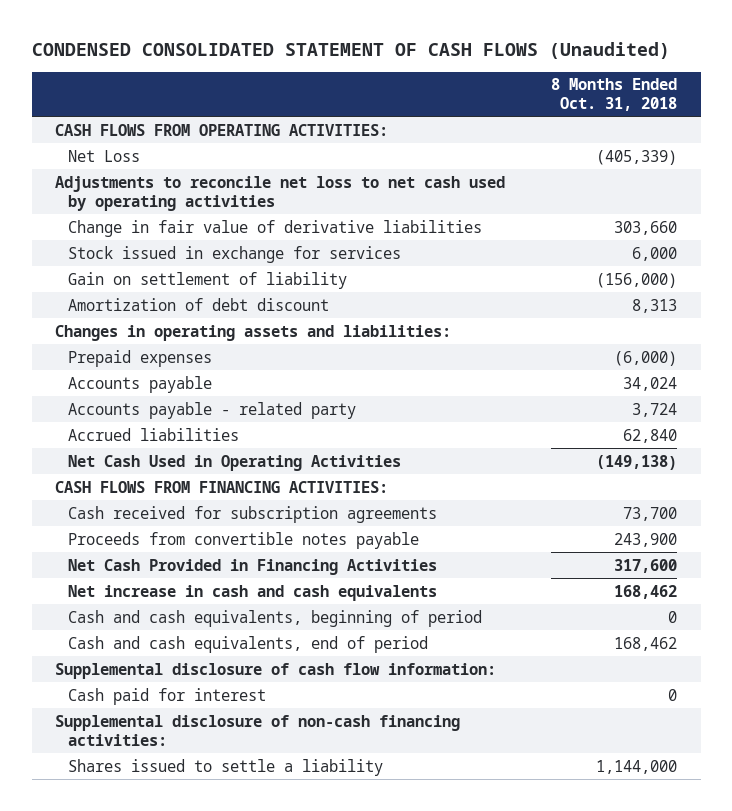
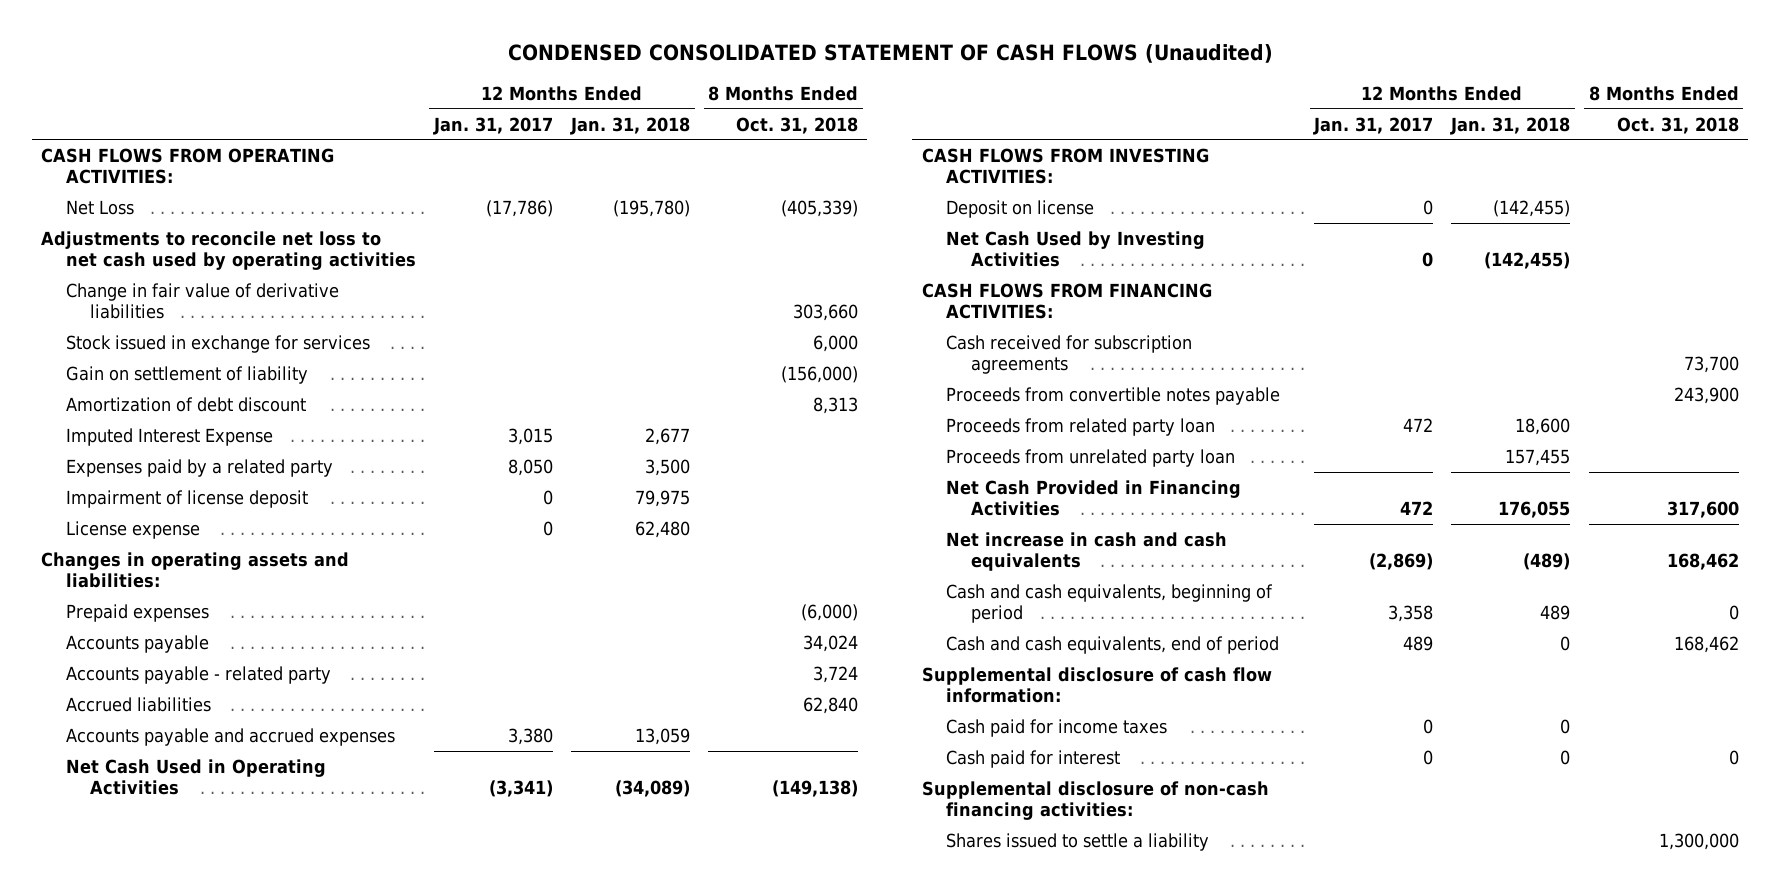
- | 8 Months Ended Oct. 31, 2018
+ | 12 Months Ended Jan. 31, 2017 | 12 Months Ended Jan. 31, 2018 | 8 Months Ended Oct. 31, 2018
+ Imputed Interest Expense | 3,015 | 2,677 |
+ Expenses paid by a related party | 8,050 | 3,500 |
+ Impairment of license deposit | 0 | 79,975 |
+ License expense | 0 | 62,480 |
+ Accounts payable and accrued expenses | 3,380 | 13,059 |
+ CASH FLOWS FROM INVESTING ACTIVITIES:
+ Deposit on license | 0 | (142,455) |
+ Net Cash Used by Investing Activities | 0 | (142,455) |
+ Proceeds from related party loan | 472 | 18,600 |
+ Proceeds from unrelated party loan | | 157,455 |
+ Cash paid for income taxes | 0 | 0 |
- Shares issued to settle a liability | 1,144,000
+ Shares issued to settle a liability | | | 1,300,000

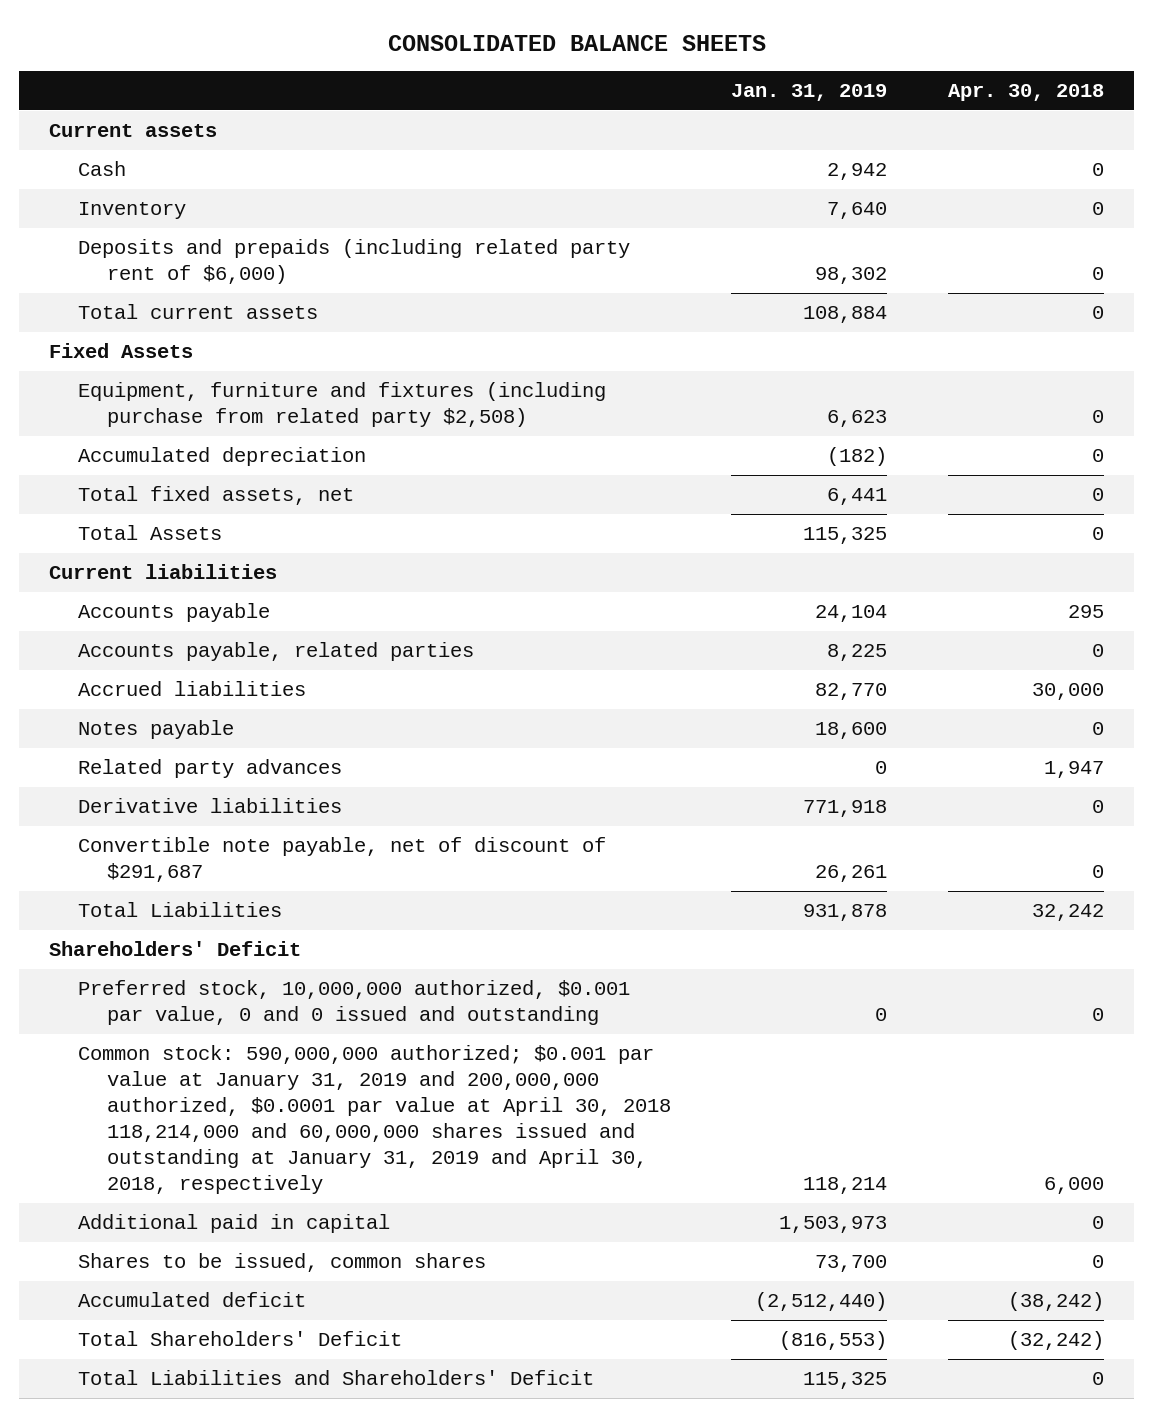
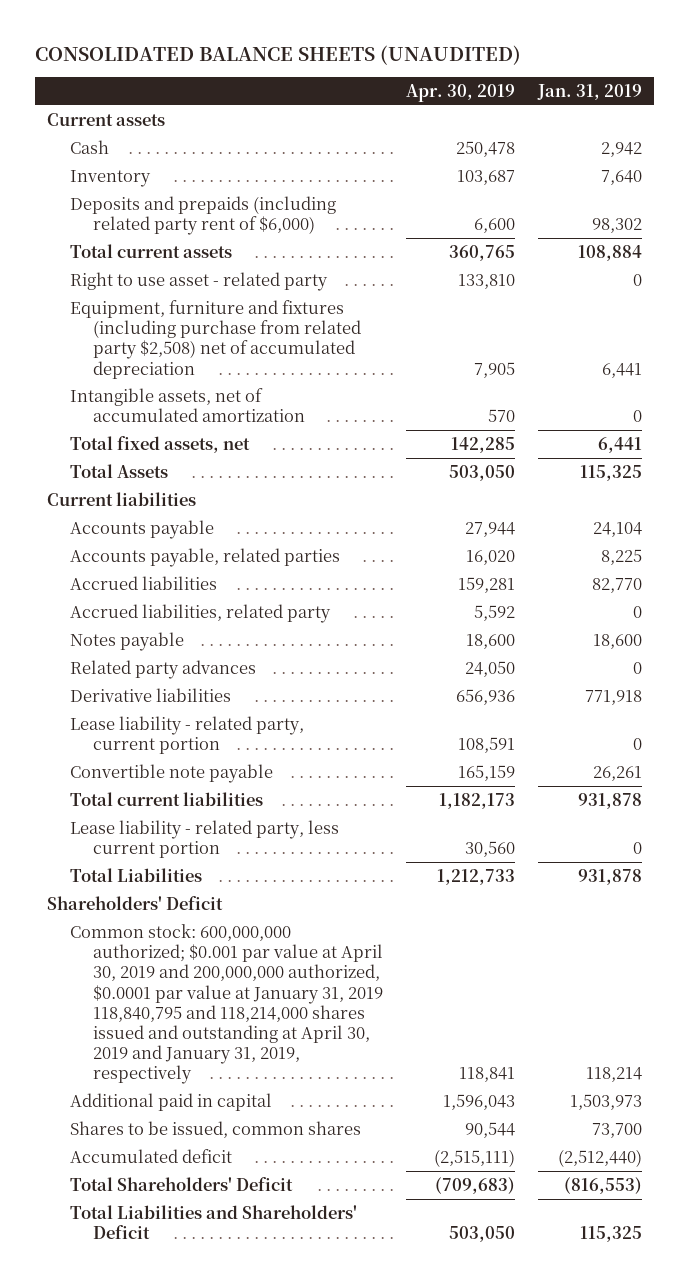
- CONSOLIDATED BALANCE SHEETS
+ CONSOLIDATED BALANCE SHEETS (UNAUDITED)
- | Jan. 31, 2019 | Apr. 30, 2018
+ | Apr. 30, 2019 | Jan. 31, 2019
- Fixed Assets
- Equipment, furniture and fixtures (including purchase from related party $2,508) | 6,623 | 0
- Accumulated depreciation | (182) | 0
+ Right to use asset - related party | 133,810 | 0
+ Equipment, furniture and fixtures (including purchase from related party $2,508) net of accumulated depreciation | 7,905 | 6,441
+ Intangible assets, net of accumulated amortization | 570 | 0
+ Accrued liabilities, related party | 5,592 | 0
- Convertible note payable, net of discount of $291,687 | 26,261 | 0
+ Lease liability - related party, current portion | 108,591 | 0
+ Convertible note payable | 165,159 | 26,261
+ Total current liabilities | 1,182,173 | 931,878
+ Lease liability - related party, less current portion | 30,560 | 0
- Preferred stock, 10,000,000 authorized, $0.001 par value, 0 and 0 issued and outstanding | 0 | 0
- Common stock: 590,000,000 authorized; $0.001 par value at January 31, 2019 and 200,000,000 authorized, $0.0001 par value at April 30, 2018 118,214,000 and 60,000,000 shares issued and outstanding at January 31, 2019 and April 30, 2018, respectively | 118,214 | 6,000
+ Common stock: 600,000,000 authorized; $0.001 par value at April 30, 2019 and 200,000,000 authorized, $0.0001 par value at January 31, 2019 118,840,795 and 118,214,000 shares issued and outstanding at April 30, 2019 and January 31, 2019, respectively | 118,841 | 118,214

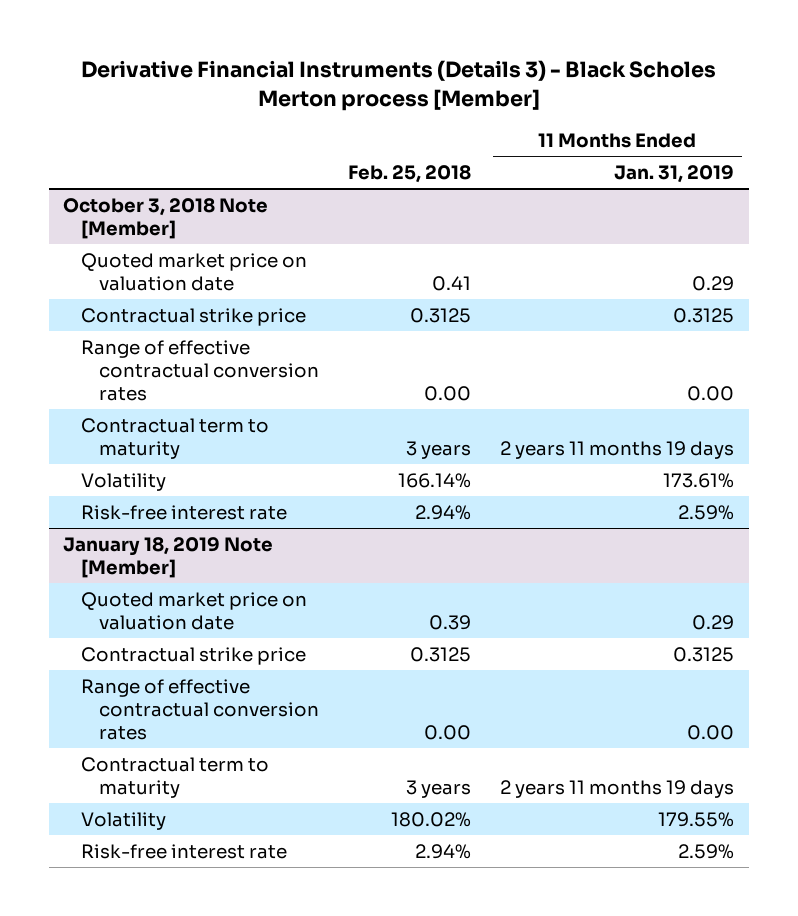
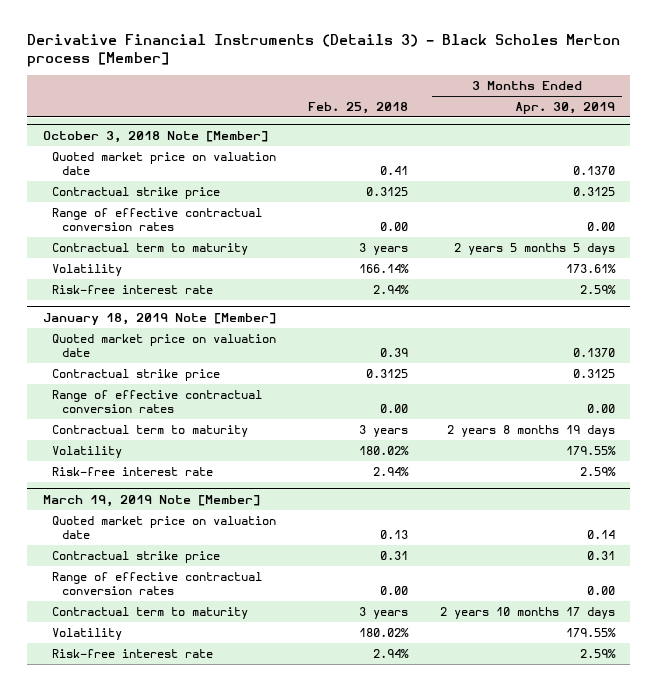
- | Feb. 25, 2018 | 11 Months Ended Jan. 31, 2019
+ | Feb. 25, 2018 | 3 Months Ended Apr. 30, 2019
+ March 19, 2019 Note [Member]
+ Quoted market price on valuation date | 0.13 | 0.14
+ Contractual strike price | 0.31 | 0.31
+ Range of effective contractual conversion rates | 0.00 | 0.00
+ Contractual term to maturity | 3 years | 2 years 10 months 17 days
+ Volatility | 180.02% | 179.55%
+ Risk-free interest rate | 2.94% | 2.59%

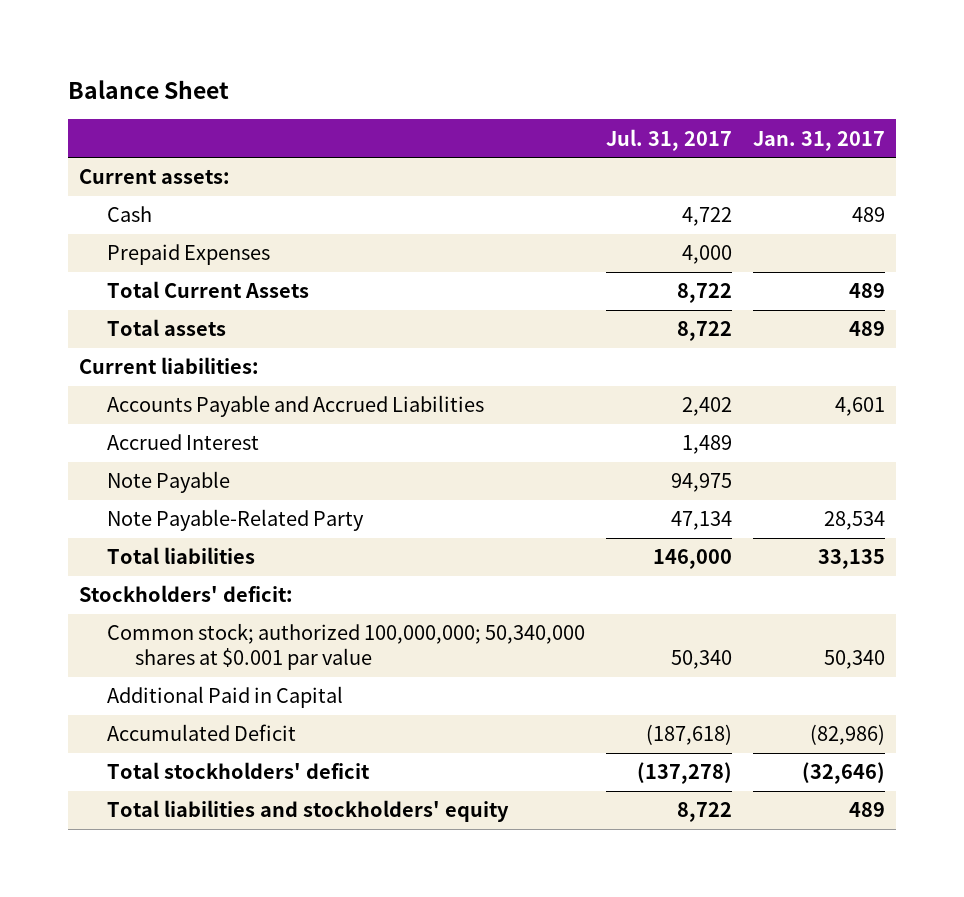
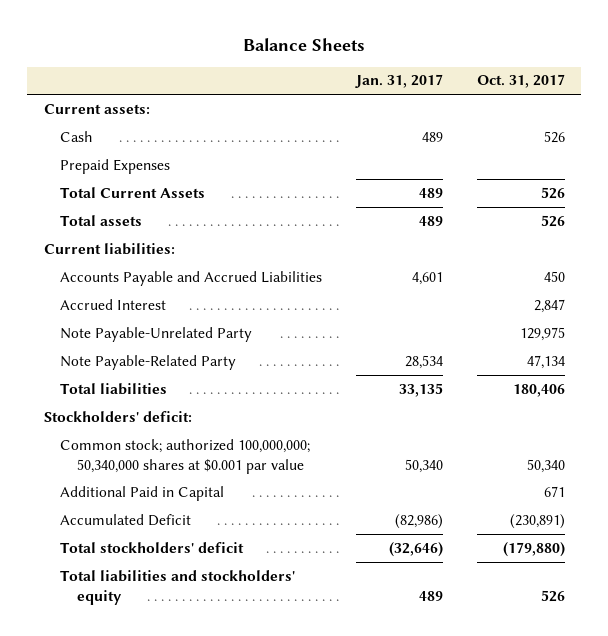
- Balance Sheet
+ Balance Sheets
- | Jul. 31, 2017 | Jan. 31, 2017
+ | Jan. 31, 2017 | Oct. 31, 2017
- Note Payable | 94,975 |
+ Note Payable-Unrelated Party | | 129,975

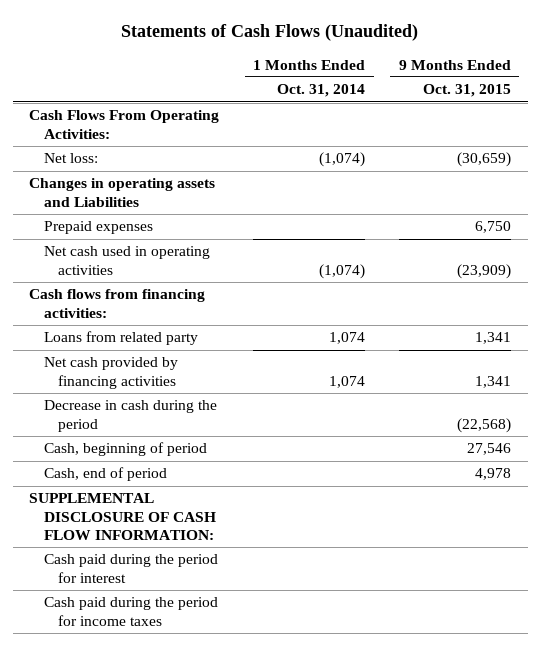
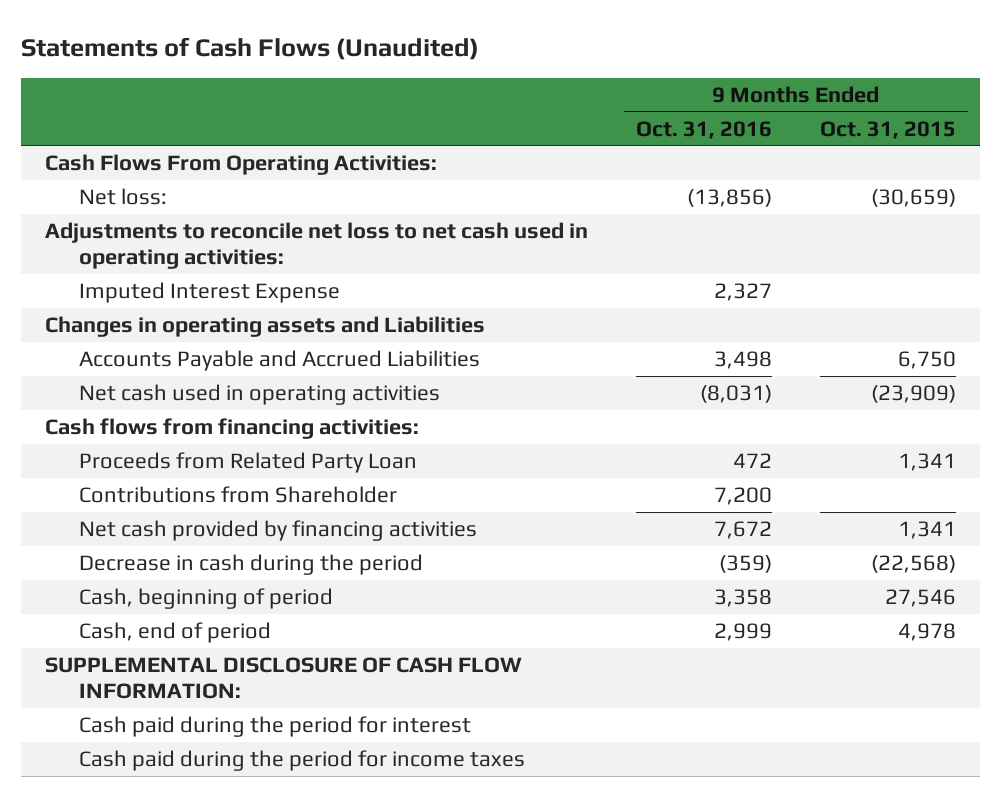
- | 1 Months Ended Oct. 31, 2014 | 9 Months Ended Oct. 31, 2015
+ | 9 Months Ended Oct. 31, 2016 | 9 Months Ended Oct. 31, 2015
+ Adjustments to reconcile net loss to net cash used in operating activities:
+ Imputed Interest Expense | 2,327 |
- Prepaid expenses | | 6,750
+ Accounts Payable and Accrued Liabilities | 3,498 | 6,750
- Loans from related party | 1,074 | 1,341
+ Proceeds from Related Party Loan | 472 | 1,341
+ Contributions from Shareholder | 7,200 |

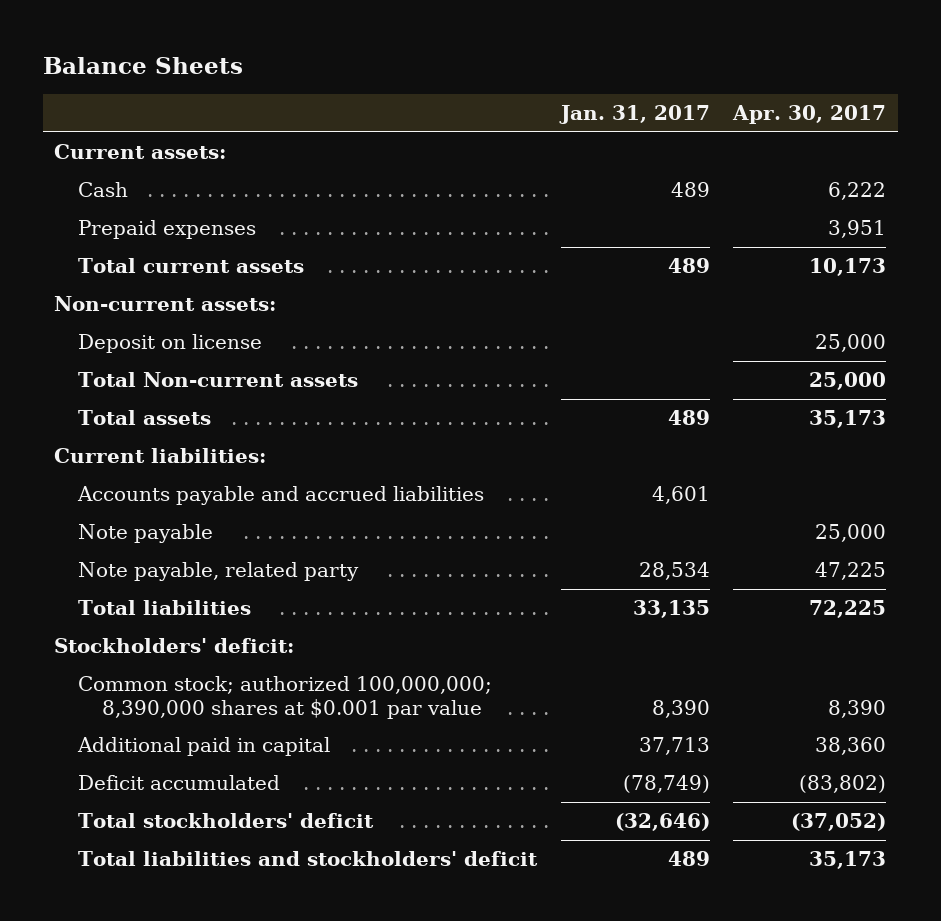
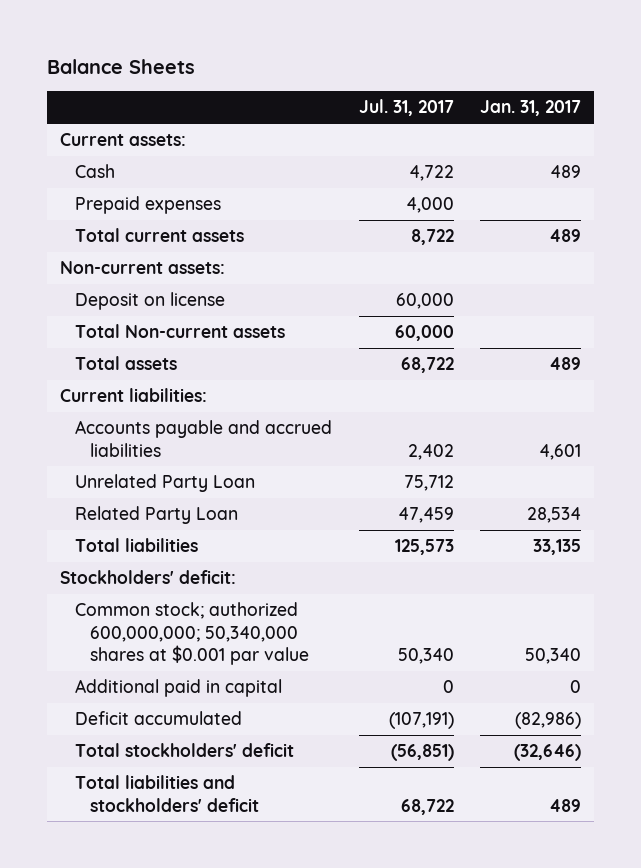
- | Jan. 31, 2017 | Apr. 30, 2017
+ | Jul. 31, 2017 | Jan. 31, 2017
- Note payable | | 25,000
- Note payable, related party | 28,534 | 47,225
+ Unrelated Party Loan | 75,712 |
+ Related Party Loan | 47,459 | 28,534
- Common stock; authorized 100,000,000; 8,390,000 shares at $0.001 par value | 8,390 | 8,390
- Additional paid in capital | 37,713 | 38,360
- Deficit accumulated | (78,749) | (83,802)
+ Common stock; authorized 600,000,000; 50,340,000 shares at $0.001 par value | 50,340 | 50,340
+ Additional paid in capital | 0 | 0
+ Deficit accumulated | (107,191) | (82,986)

